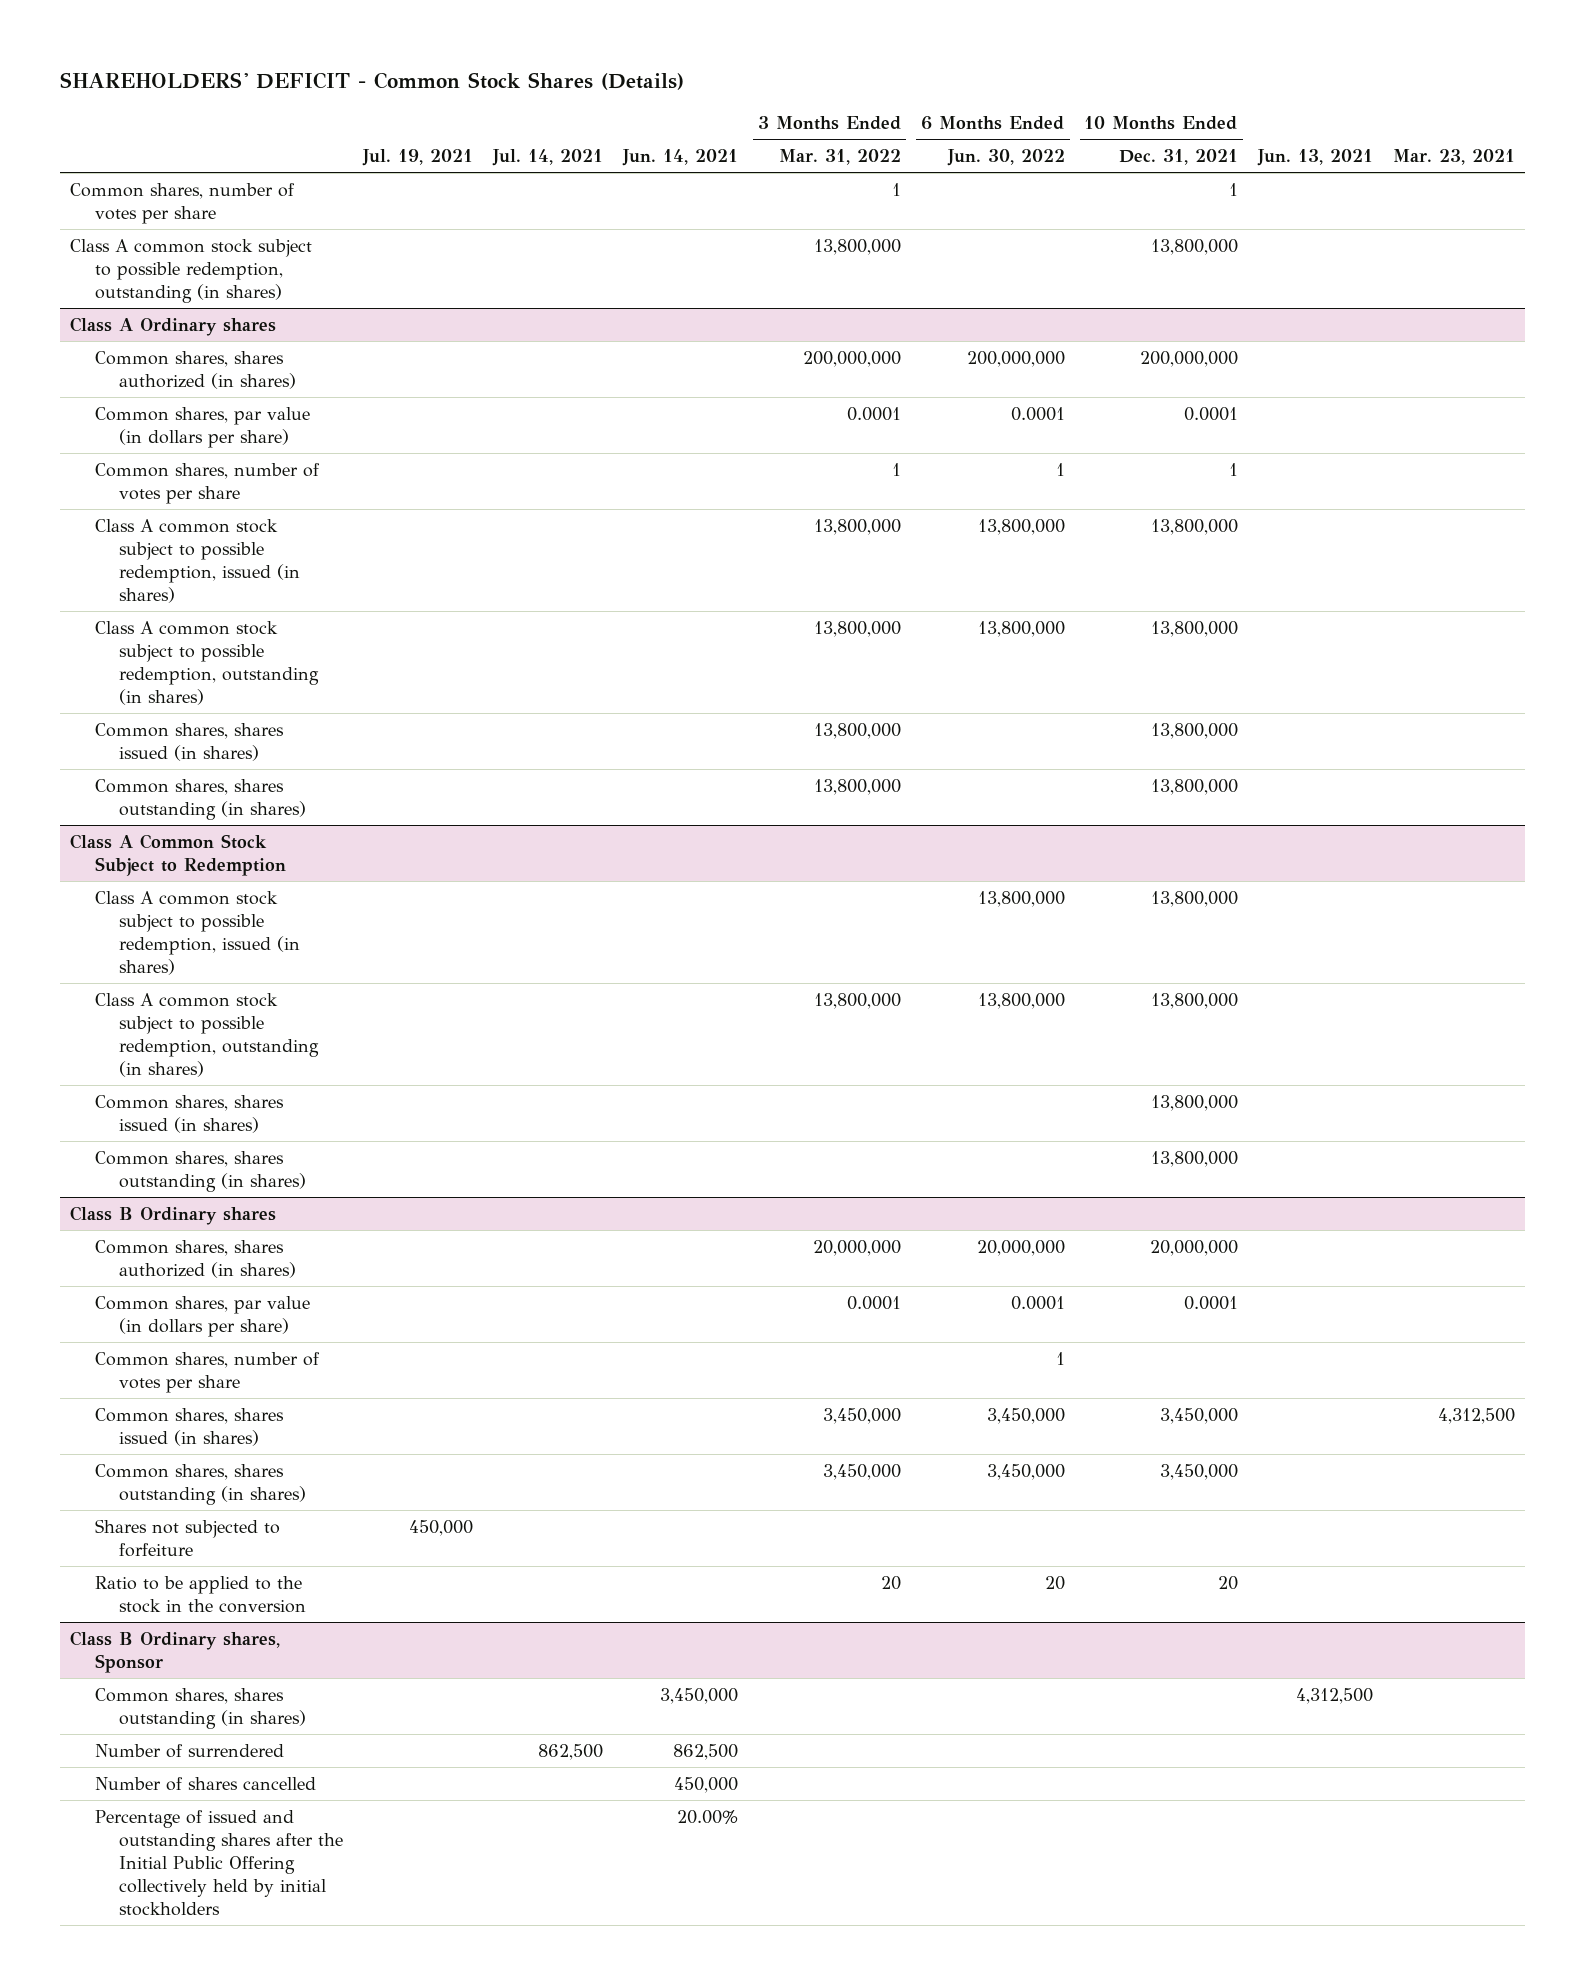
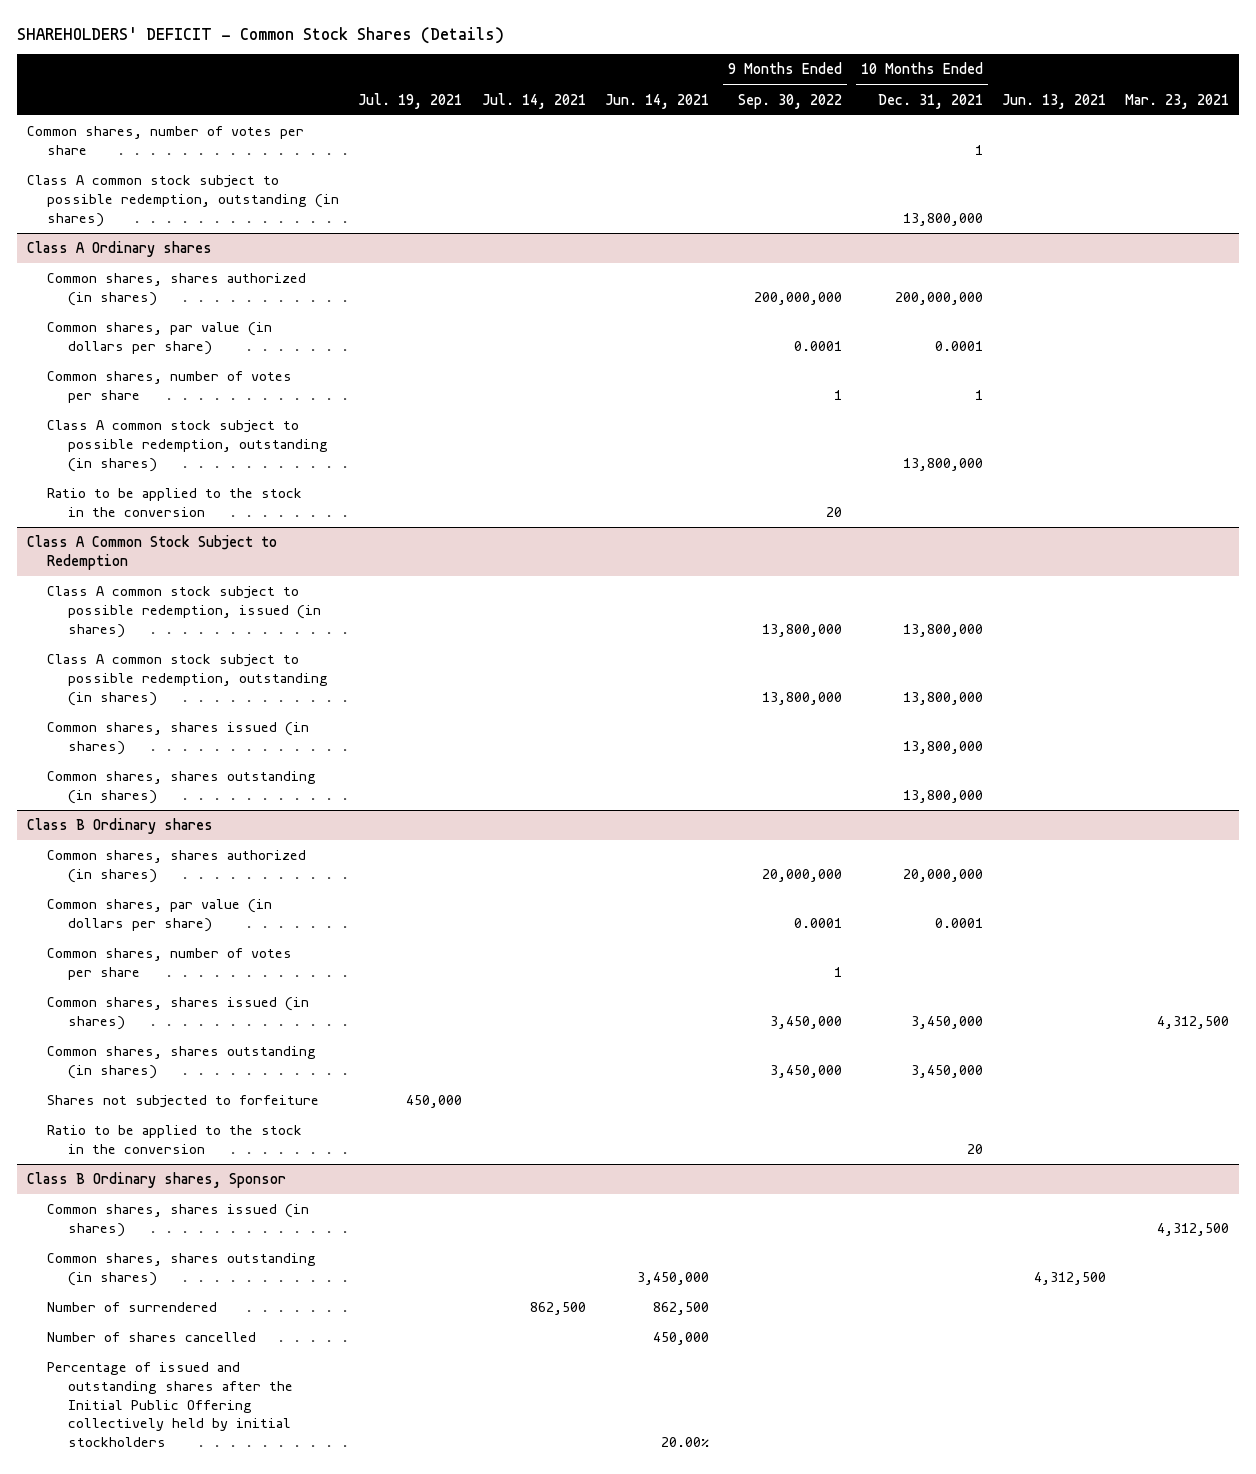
- | Jul. 19, 2021 | Jul. 14, 2021 | Jun. 14, 2021 | 3 Months Ended Mar. 31, 2022 | 6 Months Ended Jun. 30, 2022 | 10 Months Ended Dec. 31, 2021 | Jun. 13, 2021 | Mar. 23, 2021
+ | Jul. 19, 2021 | Jul. 14, 2021 | Jun. 14, 2021 | 9 Months Ended Sep. 30, 2022 | 10 Months Ended Dec. 31, 2021 | Jun. 13, 2021 | Mar. 23, 2021
@ Class A Ordinary shares
- Class A common stock subject to possible redemption, issued (in shares) | | | | 13,800,000 | 13,800,000 | 13,800,000 | |
- Common shares, shares issued (in shares) | | | | 13,800,000 | | 13,800,000 | |
- Common shares, shares outstanding (in shares) | | | | 13,800,000 | | 13,800,000 | |
+ Ratio to be applied to the stock in the conversion | | | | 20 | | |
@ Class B Ordinary shares, Sponsor
+ Common shares, shares issued (in shares) | | | | | | | 4,312,500

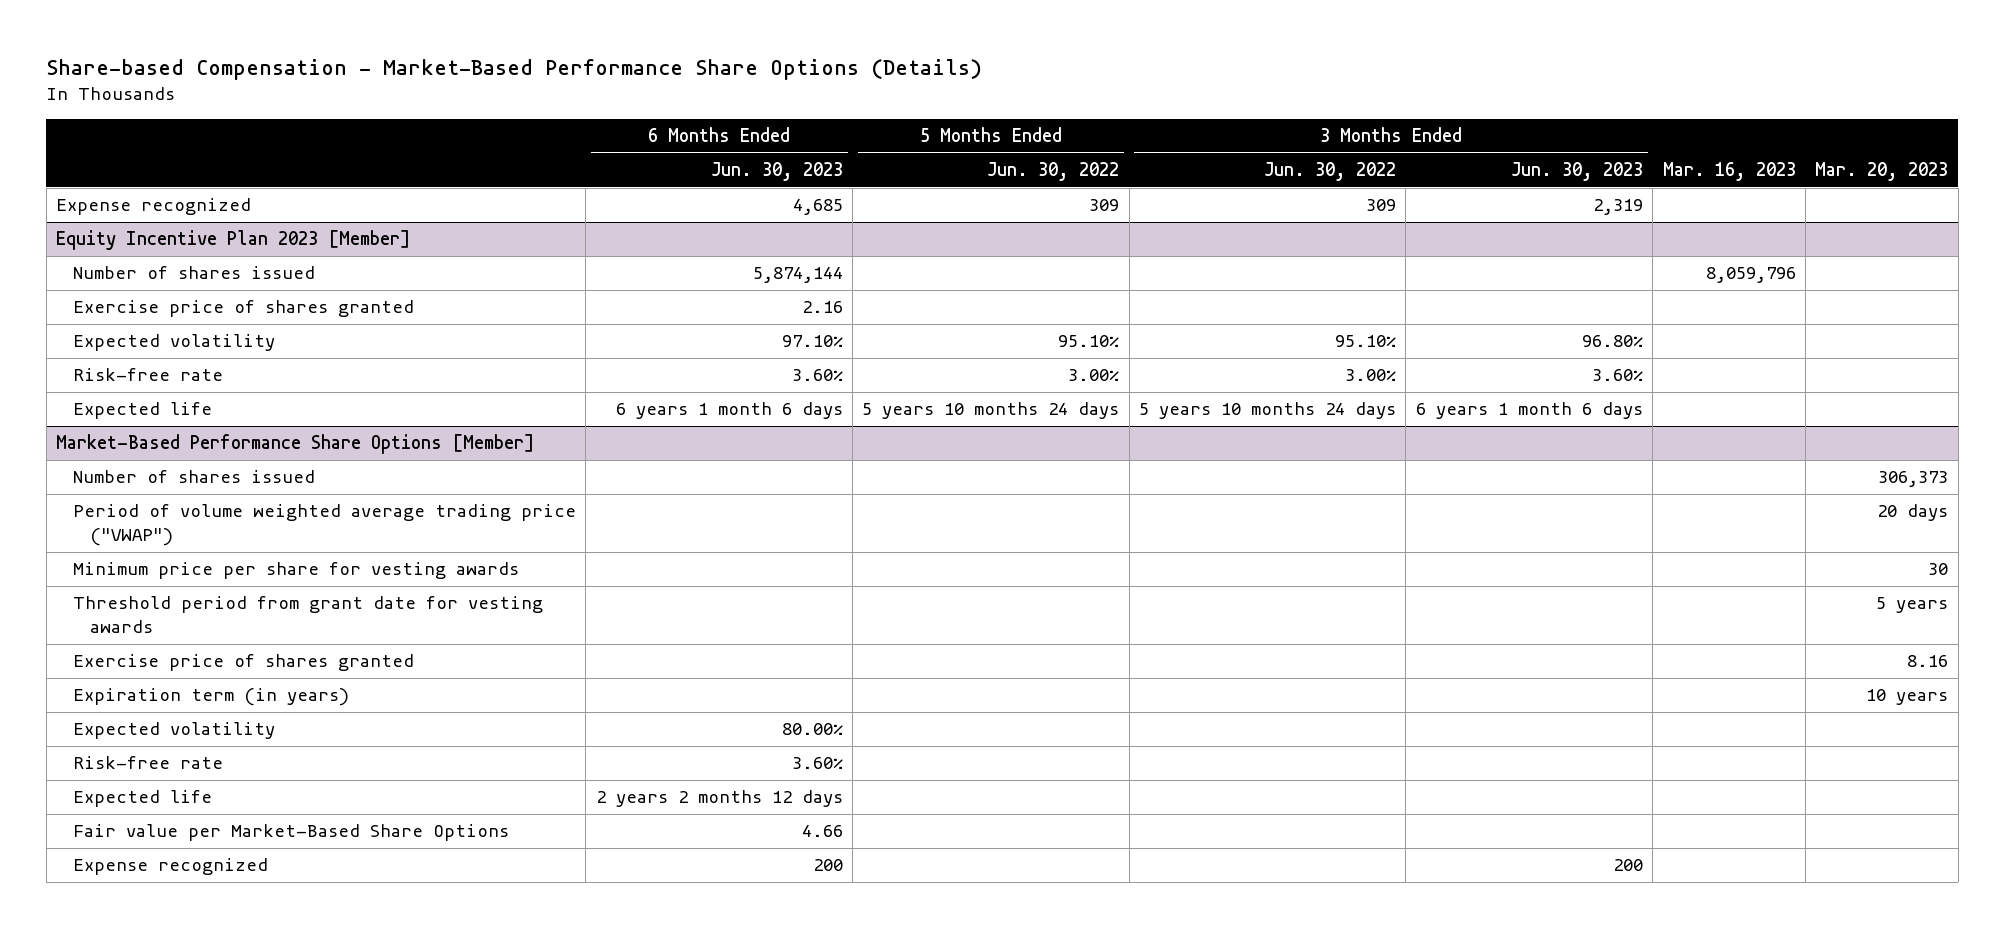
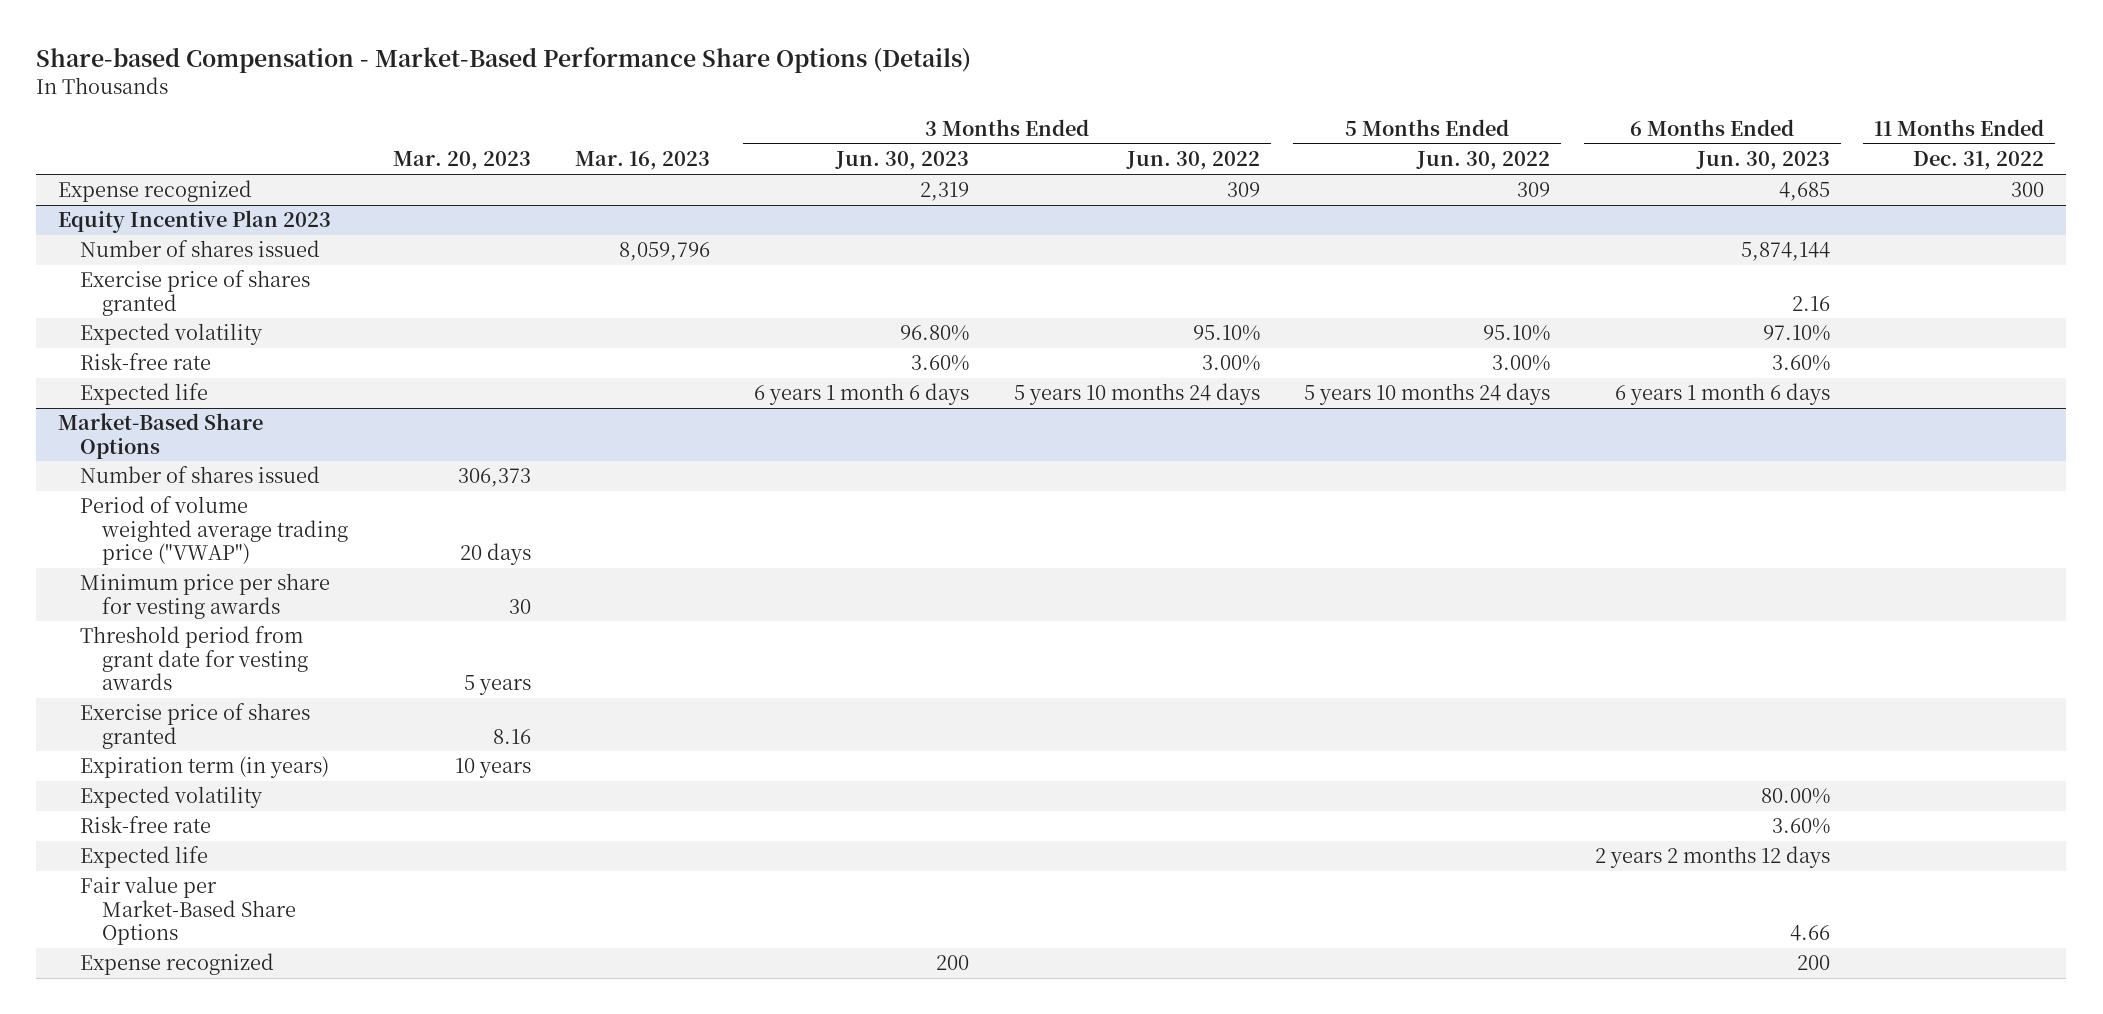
- | 6 Months Ended Jun. 30, 2023 | 5 Months Ended Jun. 30, 2022 | 3 Months Ended Jun. 30, 2022 | 3 Months Ended Jun. 30, 2023 | Mar. 16, 2023 | Mar. 20, 2023
+ | Mar. 20, 2023 | Mar. 16, 2023 | 3 Months Ended Jun. 30, 2023 | 3 Months Ended Jun. 30, 2022 | 5 Months Ended Jun. 30, 2022 | 6 Months Ended Jun. 30, 2023 | 11 Months Ended Dec. 31, 2022
- Equity Incentive Plan 2023 [Member]
+ Equity Incentive Plan 2023
- Market-Based Performance Share Options [Member]
+ Market-Based Share Options

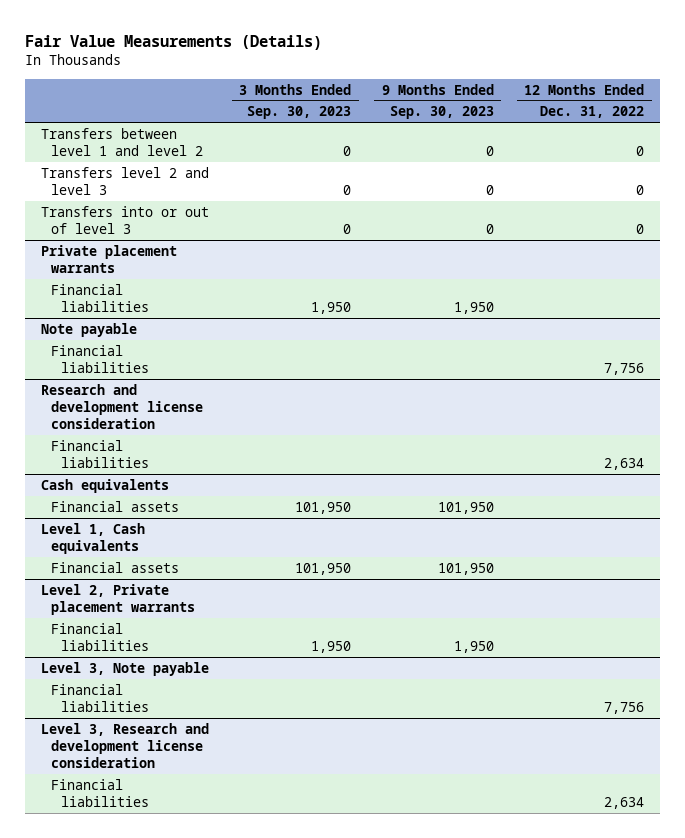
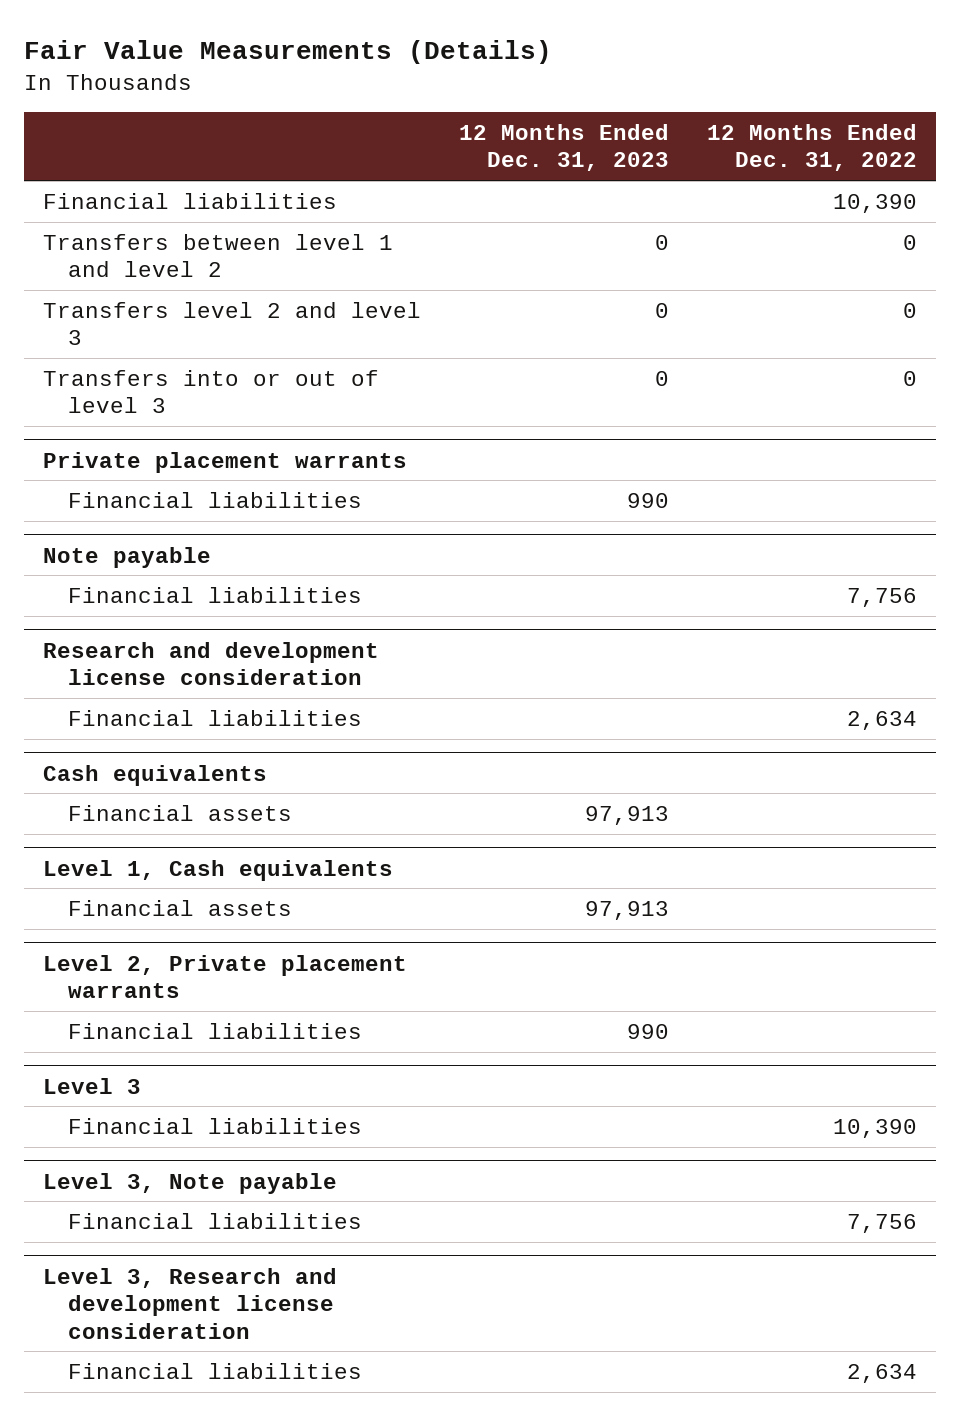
- | 3 Months Ended Sep. 30, 2023 | 9 Months Ended Sep. 30, 2023 | 12 Months Ended Dec. 31, 2022
+ | 12 Months Ended Dec. 31, 2023 | 12 Months Ended Dec. 31, 2022
+ Financial liabilities | | 10,390
+ Level 3
+ Financial liabilities | | 10,390

